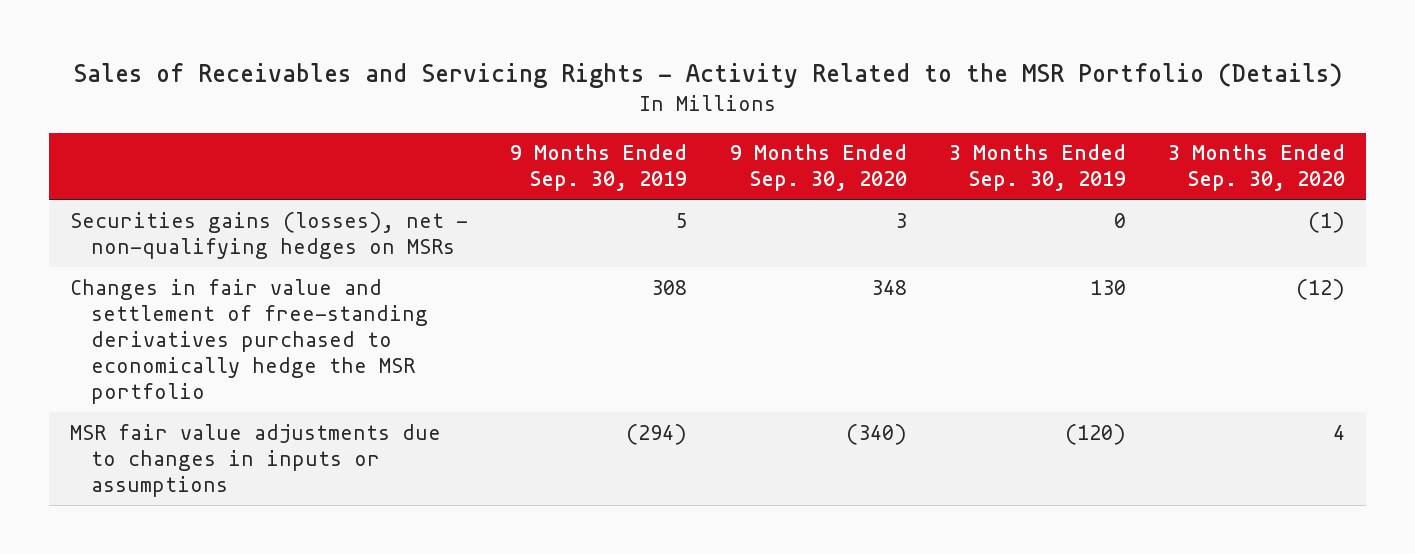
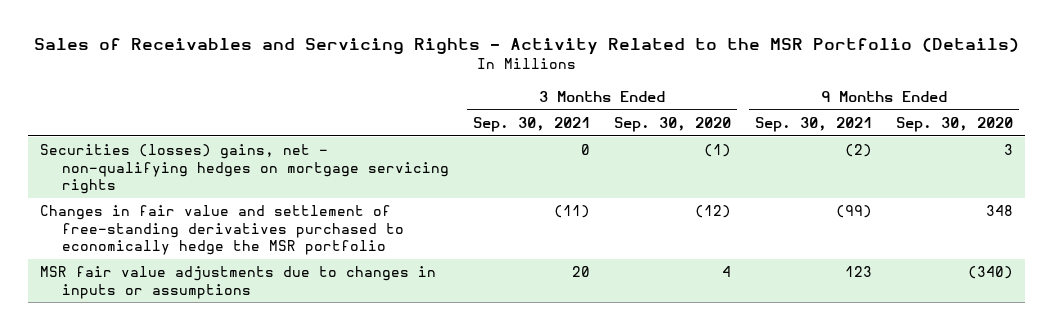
- | 9 Months Ended Sep. 30, 2019 | 9 Months Ended Sep. 30, 2020 | 3 Months Ended Sep. 30, 2019 | 3 Months Ended Sep. 30, 2020
+ | 3 Months Ended Sep. 30, 2021 | 3 Months Ended Sep. 30, 2020 | 9 Months Ended Sep. 30, 2021 | 9 Months Ended Sep. 30, 2020
- Securities gains (losses), net - non-qualifying hedges on MSRs | 5 | 3 | 0 | (1)
+ Securities (losses) gains, net - non-qualifying hedges on mortgage servicing rights | 0 | (1) | (2) | 3

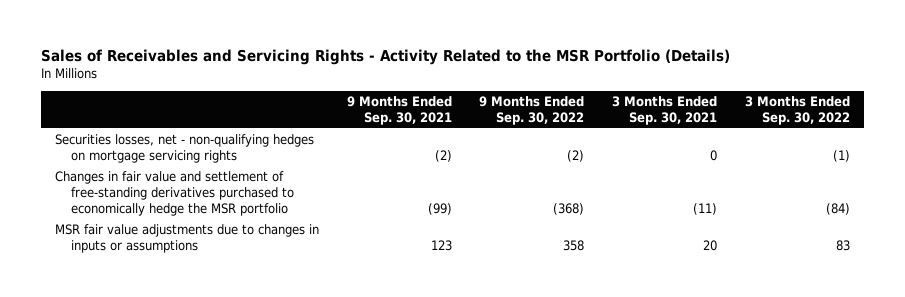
- | 3 Months Ended Sep. 30, 2021 | 3 Months Ended Sep. 30, 2020 | 9 Months Ended Sep. 30, 2021 | 9 Months Ended Sep. 30, 2020
+ | 9 Months Ended Sep. 30, 2021 | 9 Months Ended Sep. 30, 2022 | 3 Months Ended Sep. 30, 2021 | 3 Months Ended Sep. 30, 2022
- Securities (losses) gains, net - non-qualifying hedges on mortgage servicing rights | 0 | (1) | (2) | 3
+ Securities losses, net - non-qualifying hedges on mortgage servicing rights | (2) | (2) | 0 | (1)

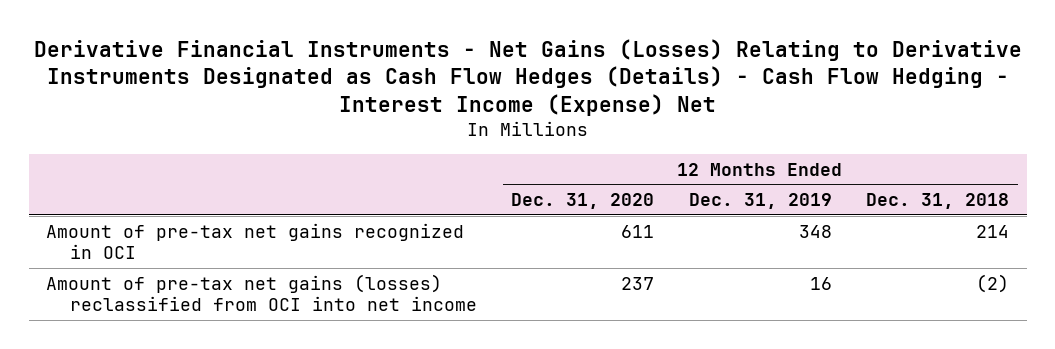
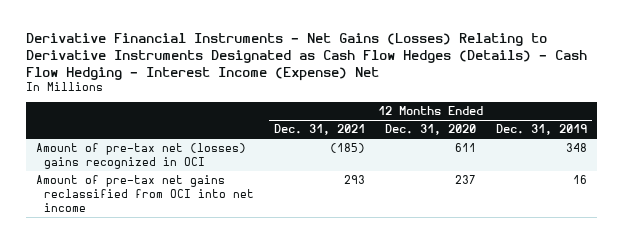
- | 12 Months Ended Dec. 31, 2020 | 12 Months Ended Dec. 31, 2019 | 12 Months Ended Dec. 31, 2018
+ | 12 Months Ended Dec. 31, 2021 | 12 Months Ended Dec. 31, 2020 | 12 Months Ended Dec. 31, 2019
- Amount of pre-tax net gains recognized in OCI | 611 | 348 | 214
- Amount of pre-tax net gains (losses) reclassified from OCI into net income | 237 | 16 | (2)
+ Amount of pre-tax net (losses) gains recognized in OCI | (185) | 611 | 348
+ Amount of pre-tax net gains reclassified from OCI into net income | 293 | 237 | 16

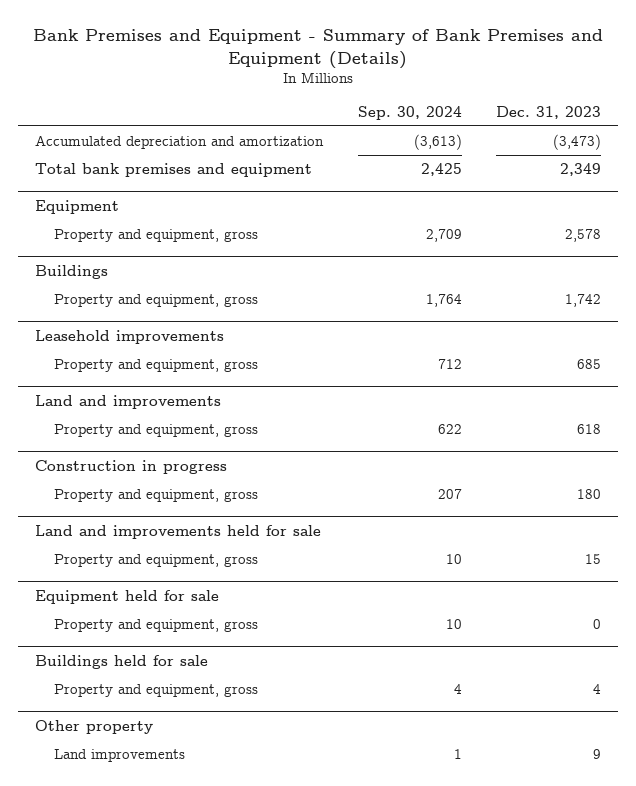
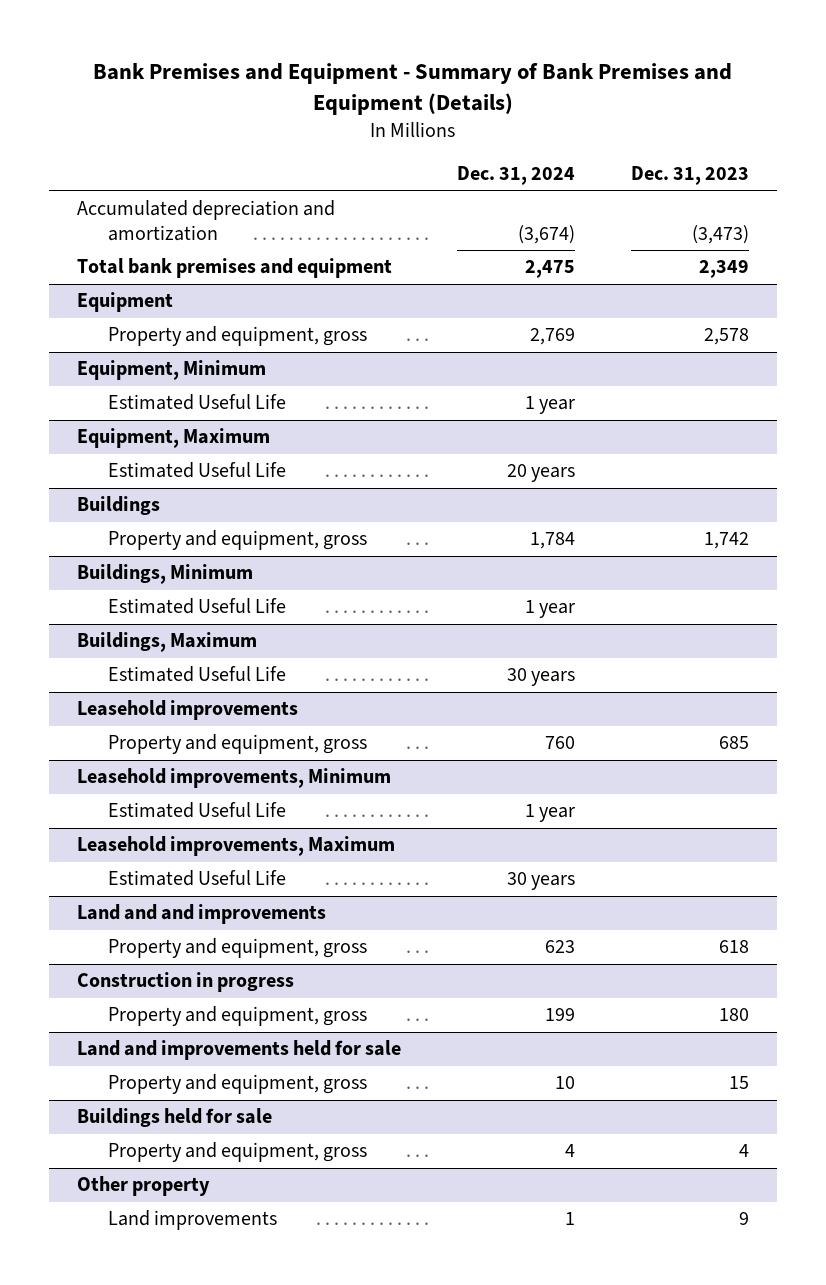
- | Sep. 30, 2024 | Dec. 31, 2023
+ | Dec. 31, 2024 | Dec. 31, 2023
+ Equipment, Minimum
+ Estimated Useful Life | 1 year |
+ Equipment, Maximum
+ Estimated Useful Life | 20 years |
+ Buildings, Minimum
+ Estimated Useful Life | 1 year |
+ Buildings, Maximum
+ Estimated Useful Life | 30 years |
- Land and improvements
+ Leasehold improvements, Minimum
+ Estimated Useful Life | 1 year |
+ Leasehold improvements, Maximum
+ Estimated Useful Life | 30 years |
+ Land and and improvements
- Equipment held for sale
- Property and equipment, gross | 10 | 0

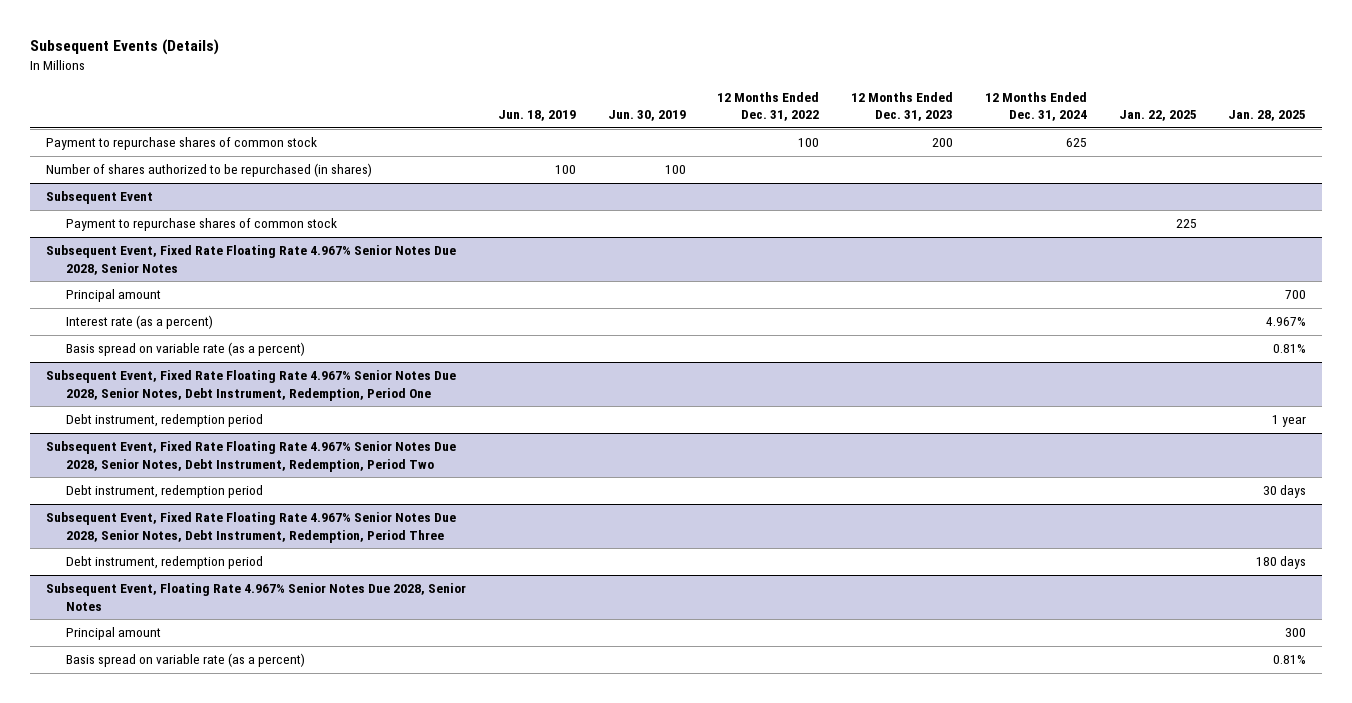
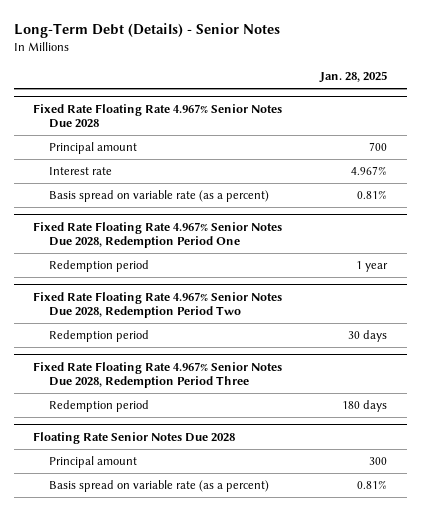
- Subsequent Events (Details)
+ Long-Term Debt (Details) - Senior Notes
- | Jun. 18, 2019 | Jun. 30, 2019 | 12 Months Ended Dec. 31, 2022 | 12 Months Ended Dec. 31, 2023 | 12 Months Ended Dec. 31, 2024 | Jan. 22, 2025 | Jan. 28, 2025
+ | Jan. 28, 2025
- Payment to repurchase shares of common stock | | | 100 | 200 | 625 | |
- Number of shares authorized to be repurchased (in shares) | 100 | 100 | | | | |
- Subsequent Event
- Payment to repurchase shares of common stock | | | | | | 225 |
- Subsequent Event, Fixed Rate Floating Rate 4.967% Senior Notes Due 2028, Senior Notes
+ Fixed Rate Floating Rate 4.967% Senior Notes Due 2028
- Interest rate (as a percent) | | | | | | | 4.967%
+ Interest rate | 4.967%
- Subsequent Event, Fixed Rate Floating Rate 4.967% Senior Notes Due 2028, Senior Notes, Debt Instrument, Redemption, Period One
- Debt instrument, redemption period | | | | | | | 1 year
- Subsequent Event, Fixed Rate Floating Rate 4.967% Senior Notes Due 2028, Senior Notes, Debt Instrument, Redemption, Period Two
- Debt instrument, redemption period | | | | | | | 30 days
- Subsequent Event, Fixed Rate Floating Rate 4.967% Senior Notes Due 2028, Senior Notes, Debt Instrument, Redemption, Period Three
- Debt instrument, redemption period | | | | | | | 180 days
- Subsequent Event, Floating Rate 4.967% Senior Notes Due 2028, Senior Notes
+ Fixed Rate Floating Rate 4.967% Senior Notes Due 2028, Redemption Period One
+ Redemption period | 1 year
+ Fixed Rate Floating Rate 4.967% Senior Notes Due 2028, Redemption Period Two
+ Redemption period | 30 days
+ Fixed Rate Floating Rate 4.967% Senior Notes Due 2028, Redemption Period Three
+ Redemption period | 180 days
+ Floating Rate Senior Notes Due 2028

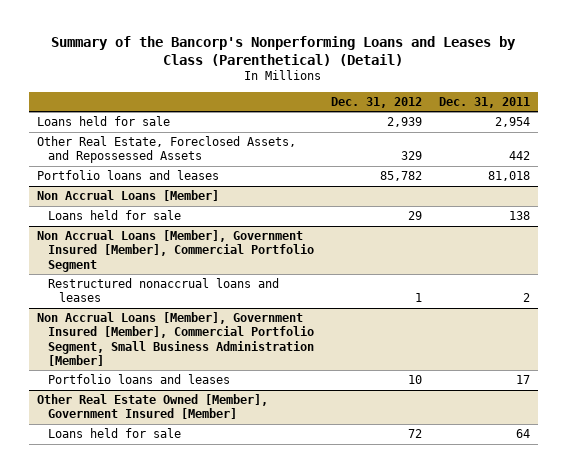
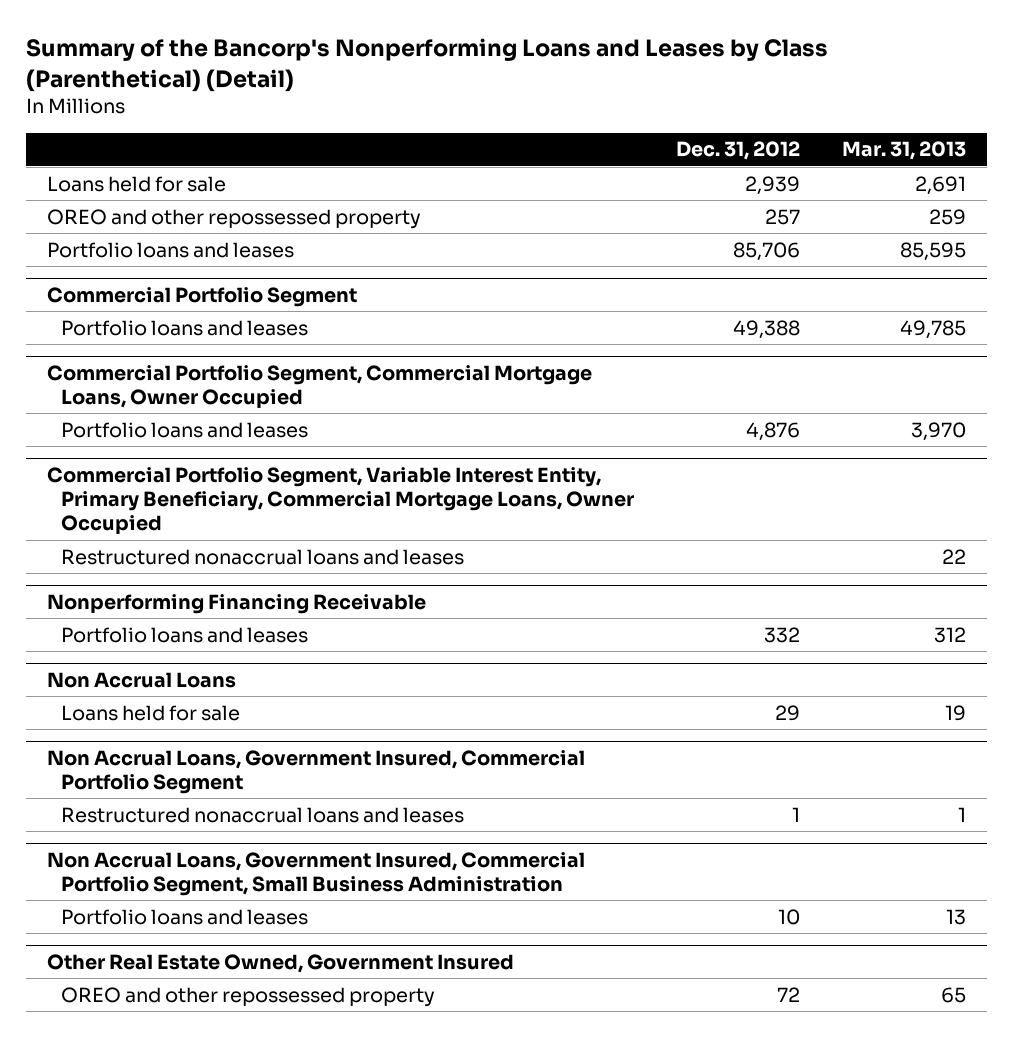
- | Dec. 31, 2012 | Dec. 31, 2011
+ | Dec. 31, 2012 | Mar. 31, 2013
- Other Real Estate, Foreclosed Assets, and Repossessed Assets | 329 | 442
- Portfolio loans and leases | 85,782 | 81,018
- Non Accrual Loans [Member]
+ OREO and other repossessed property | 257 | 259
+ Portfolio loans and leases | 85,706 | 85,595
+ Commercial Portfolio Segment
+ Portfolio loans and leases | 49,388 | 49,785
+ Commercial Portfolio Segment, Commercial Mortgage Loans, Owner Occupied
+ Portfolio loans and leases | 4,876 | 3,970
+ Commercial Portfolio Segment, Variable Interest Entity, Primary Beneficiary, Commercial Mortgage Loans, Owner Occupied
+ Restructured nonaccrual loans and leases | | 22
+ Nonperforming Financing Receivable
+ Portfolio loans and leases | 332 | 312
+ Non Accrual Loans
- Non Accrual Loans [Member], Government Insured [Member], Commercial Portfolio Segment
+ Non Accrual Loans, Government Insured, Commercial Portfolio Segment
- Non Accrual Loans [Member], Government Insured [Member], Commercial Portfolio Segment, Small Business Administration [Member]
+ Non Accrual Loans, Government Insured, Commercial Portfolio Segment, Small Business Administration
- Other Real Estate Owned [Member], Government Insured [Member]
- Loans held for sale | 72 | 64
+ Other Real Estate Owned, Government Insured
+ OREO and other repossessed property | 72 | 65

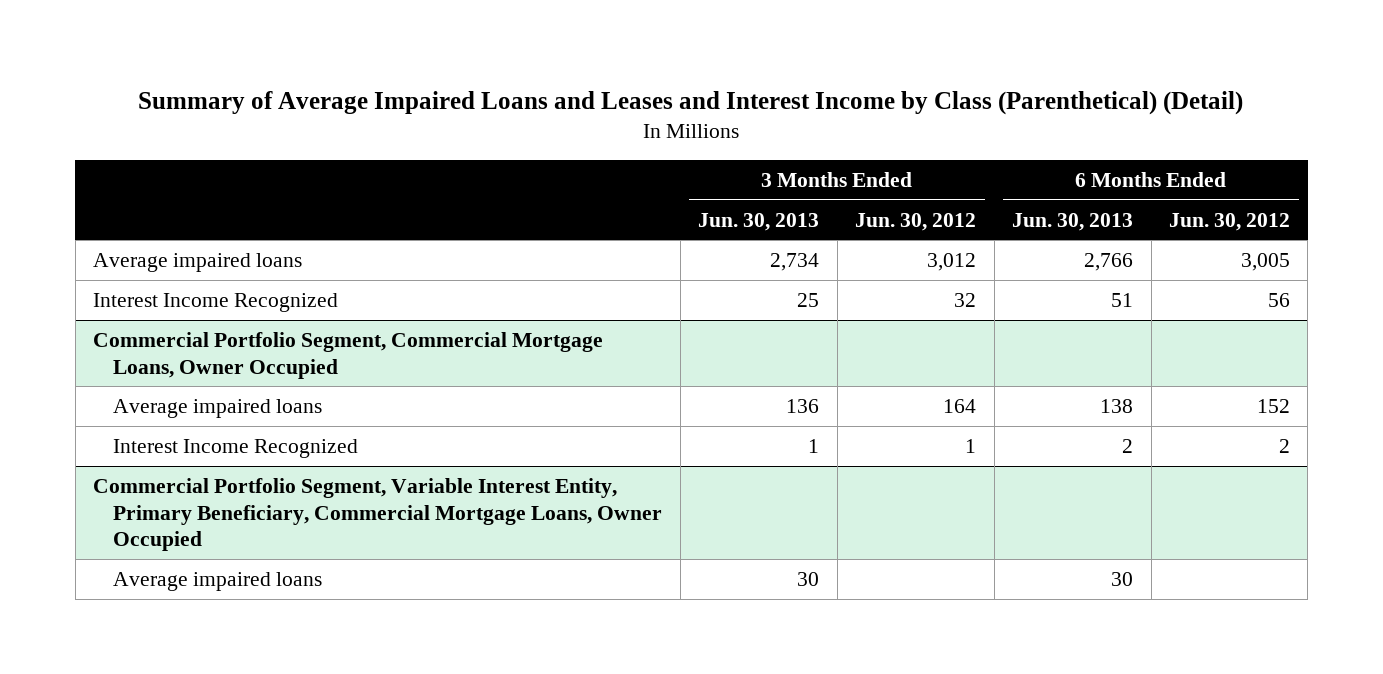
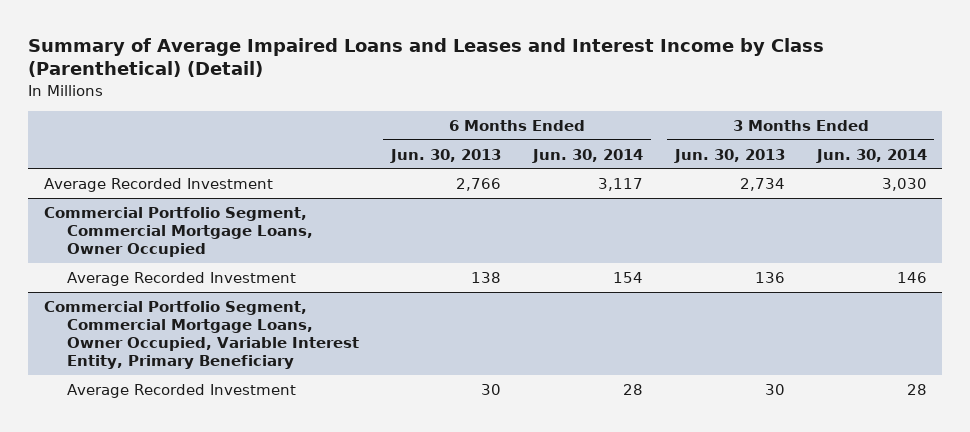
- | 3 Months Ended Jun. 30, 2013 | 3 Months Ended Jun. 30, 2012 | 6 Months Ended Jun. 30, 2013 | 6 Months Ended Jun. 30, 2012
+ | 6 Months Ended Jun. 30, 2013 | 6 Months Ended Jun. 30, 2014 | 3 Months Ended Jun. 30, 2013 | 3 Months Ended Jun. 30, 2014
- Average impaired loans | 2,734 | 3,012 | 2,766 | 3,005
- Interest Income Recognized | 25 | 32 | 51 | 56
+ Average Recorded Investment | 2,766 | 3,117 | 2,734 | 3,030
@ Commercial Portfolio Segment, Commercial Mortgage Loans, Owner Occupied
- Average impaired loans | 136 | 164 | 138 | 152
- Interest Income Recognized | 1 | 1 | 2 | 2
- Commercial Portfolio Segment, Variable Interest Entity, Primary Beneficiary, Commercial Mortgage Loans, Owner Occupied
- Average impaired loans | 30 | | 30 |
@ Commercial Portfolio Segment, Commercial Mortgage Loans, Owner Occupied
+ Average Recorded Investment | 138 | 154 | 136 | 146
+ Commercial Portfolio Segment, Commercial Mortgage Loans, Owner Occupied, Variable Interest Entity, Primary Beneficiary
+ Average Recorded Investment | 30 | 28 | 30 | 28

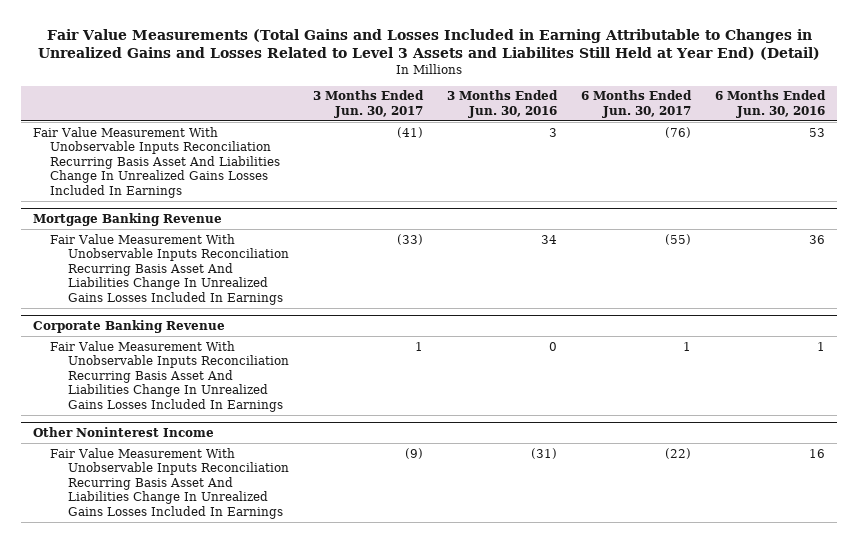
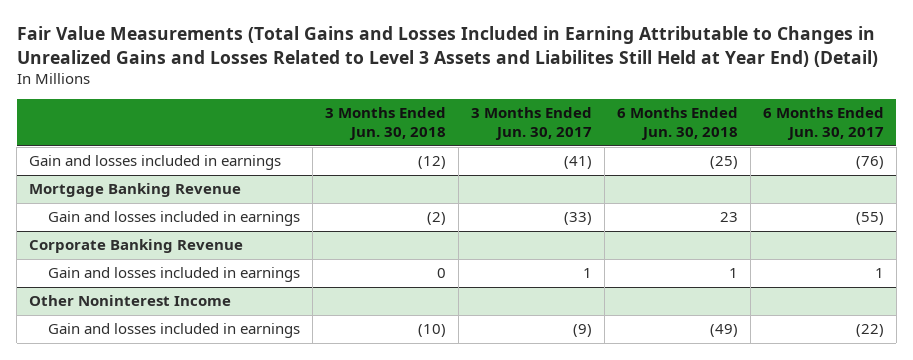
- | 3 Months Ended Jun. 30, 2017 | 3 Months Ended Jun. 30, 2016 | 6 Months Ended Jun. 30, 2017 | 6 Months Ended Jun. 30, 2016
+ | 3 Months Ended Jun. 30, 2018 | 3 Months Ended Jun. 30, 2017 | 6 Months Ended Jun. 30, 2018 | 6 Months Ended Jun. 30, 2017
- Fair Value Measurement With Unobservable Inputs Reconciliation Recurring Basis Asset And Liabilities Change In Unrealized Gains Losses Included In Earnings | (41) | 3 | (76) | 53
+ Gain and losses included in earnings | (12) | (41) | (25) | (76)
@ Mortgage Banking Revenue
- Fair Value Measurement With Unobservable Inputs Reconciliation Recurring Basis Asset And Liabilities Change In Unrealized Gains Losses Included In Earnings | (33) | 34 | (55) | 36
+ Gain and losses included in earnings | (2) | (33) | 23 | (55)
@ Corporate Banking Revenue
- Fair Value Measurement With Unobservable Inputs Reconciliation Recurring Basis Asset And Liabilities Change In Unrealized Gains Losses Included In Earnings | 1 | 0 | 1 | 1
+ Gain and losses included in earnings | 0 | 1 | 1 | 1
@ Other Noninterest Income
- Fair Value Measurement With Unobservable Inputs Reconciliation Recurring Basis Asset And Liabilities Change In Unrealized Gains Losses Included In Earnings | (9) | (31) | (22) | 16
+ Gain and losses included in earnings | (10) | (9) | (49) | (22)

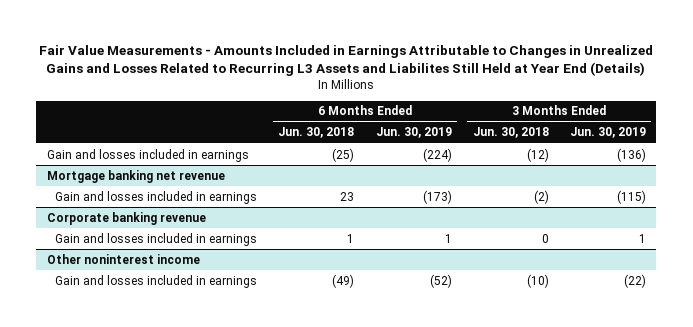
- Fair Value Measurements (Total Gains and Losses Included in Earning Attributable to Changes in Unrealized Gains and Losses Related to Level 3 Assets and Liabilites Still Held at Year End) (Detail)
+ Fair Value Measurements - Amounts Included in Earnings Attributable to Changes in Unrealized Gains and Losses Related to Recurring L3 Assets and Liabilites Still Held at Year End (Details)
- | 3 Months Ended Jun. 30, 2018 | 3 Months Ended Jun. 30, 2017 | 6 Months Ended Jun. 30, 2018 | 6 Months Ended Jun. 30, 2017
+ | 6 Months Ended Jun. 30, 2018 | 6 Months Ended Jun. 30, 2019 | 3 Months Ended Jun. 30, 2018 | 3 Months Ended Jun. 30, 2019
- Mortgage Banking Revenue
+ Mortgage banking net revenue
- Corporate Banking Revenue
+ Corporate banking revenue
- Other Noninterest Income
+ Other noninterest income

